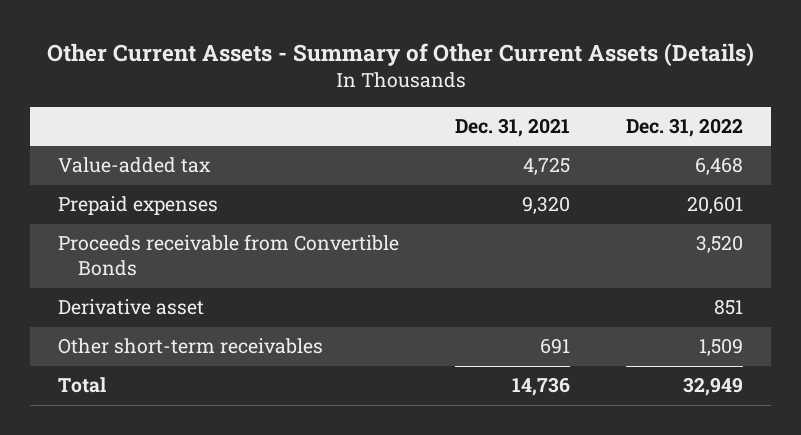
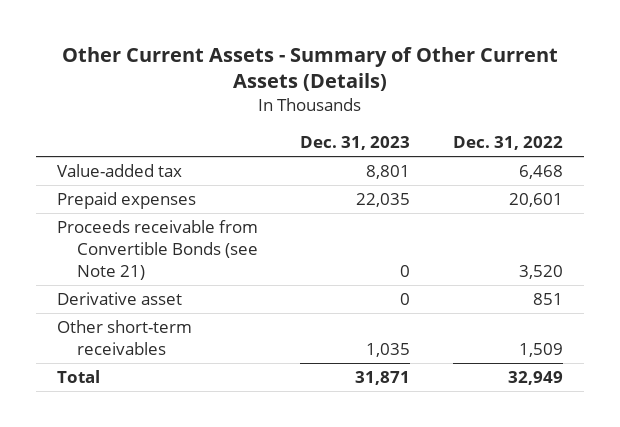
- | Dec. 31, 2021 | Dec. 31, 2022
+ | Dec. 31, 2023 | Dec. 31, 2022
- Proceeds receivable from Convertible Bonds | | 3,520
+ Proceeds receivable from Convertible Bonds (see Note 21) | 0 | 3,520

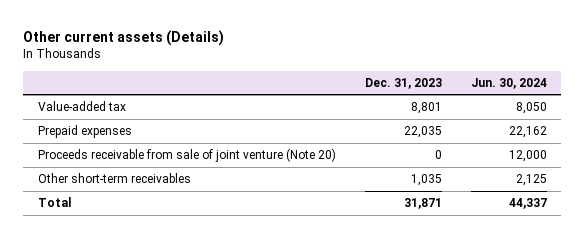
- Other Current Assets - Summary of Other Current Assets (Details)
+ Other current assets (Details)
- | Dec. 31, 2023 | Dec. 31, 2022
+ | Dec. 31, 2023 | Jun. 30, 2024
- Proceeds receivable from Convertible Bonds (see Note 21) | 0 | 3,520
- Derivative asset | 0 | 851
+ Proceeds receivable from sale of joint venture (Note 20) | 0 | 12,000

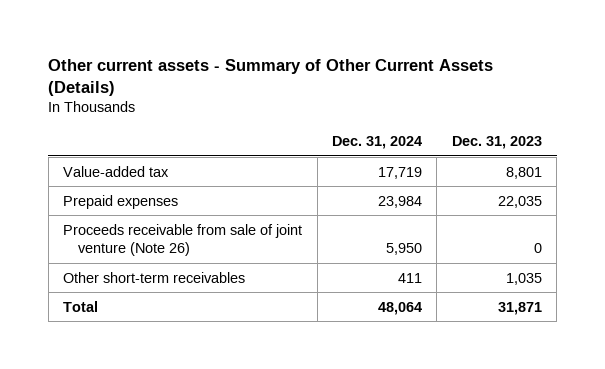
- Other current assets (Details)
+ Other current assets - Summary of Other Current Assets (Details)
- | Dec. 31, 2023 | Jun. 30, 2024
+ | Dec. 31, 2024 | Dec. 31, 2023
- Proceeds receivable from sale of joint venture (Note 20) | 0 | 12,000
+ Proceeds receivable from sale of joint venture (Note 26) | 5,950 | 0

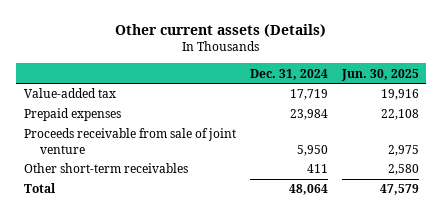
- Other current assets - Summary of Other Current Assets (Details)
+ Other current assets (Details)
- | Dec. 31, 2024 | Dec. 31, 2023
+ | Dec. 31, 2024 | Jun. 30, 2025
- Proceeds receivable from sale of joint venture (Note 26) | 5,950 | 0
+ Proceeds receivable from sale of joint venture | 5,950 | 2,975

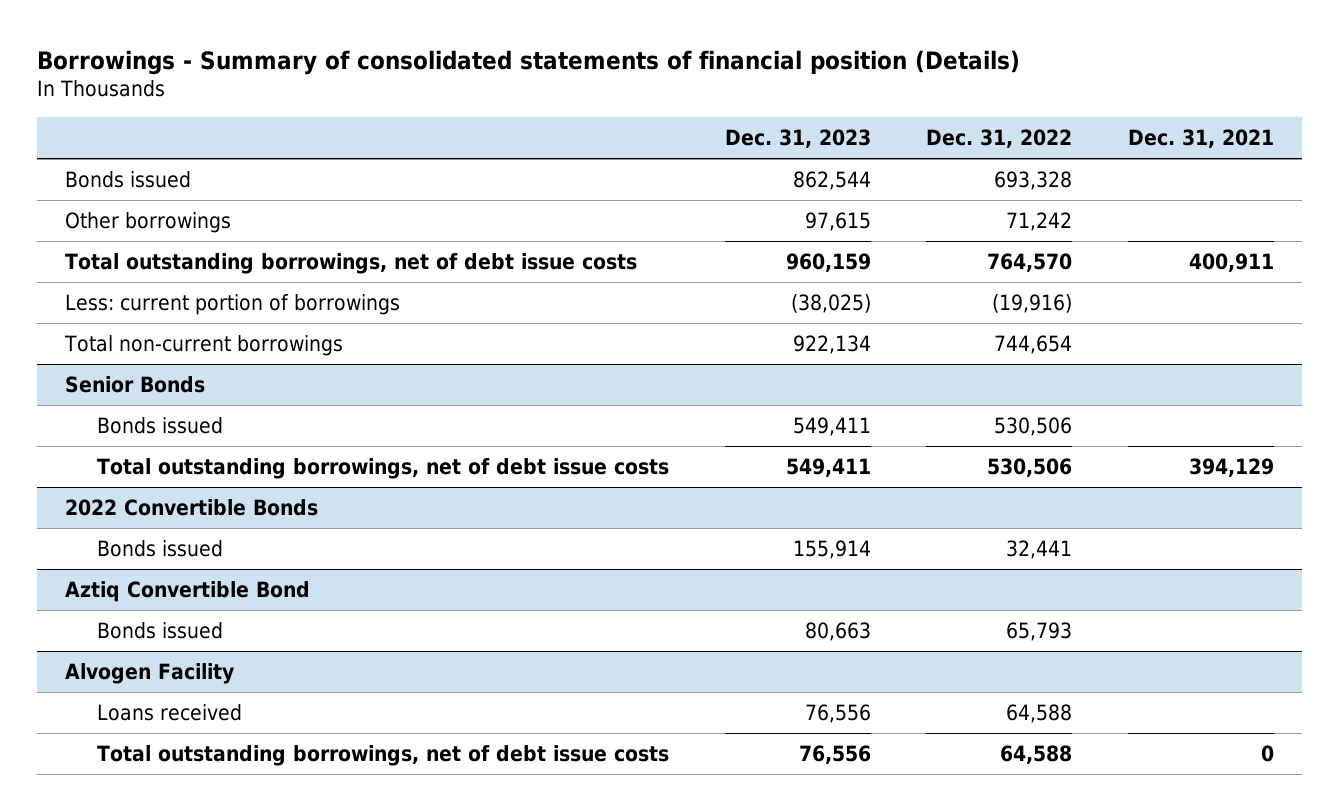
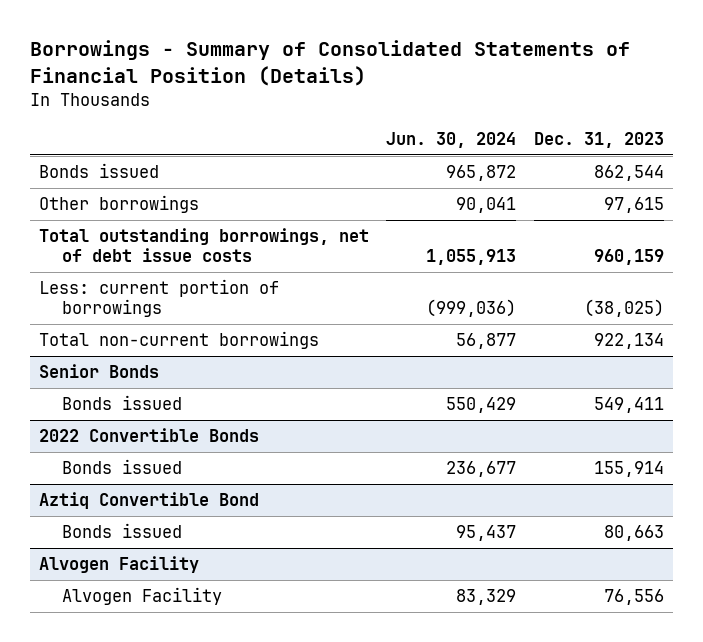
- Borrowings - Summary of consolidated statements of financial position (Details)
+ Borrowings - Summary of Consolidated Statements of Financial Position (Details)
- | Dec. 31, 2023 | Dec. 31, 2022 | Dec. 31, 2021
+ | Jun. 30, 2024 | Dec. 31, 2023
@ Senior Bonds
- Total outstanding borrowings, net of debt issue costs | 549,411 | 530,506 | 394,129
@ Alvogen Facility
- Loans received | 76,556 | 64,588 |
- Total outstanding borrowings, net of debt issue costs | 76,556 | 64,588 | 0
+ Alvogen Facility | 83,329 | 76,556

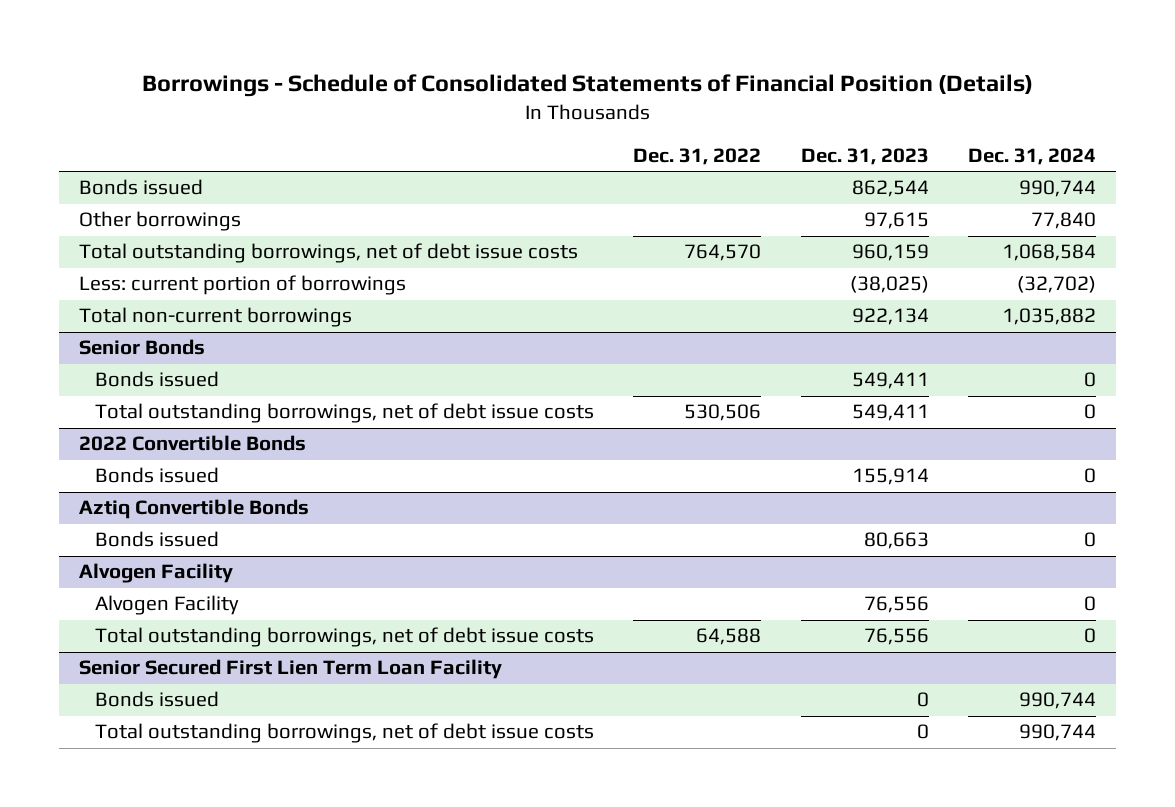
- Borrowings - Summary of Consolidated Statements of Financial Position (Details)
+ Borrowings - Schedule of Consolidated Statements of Financial Position (Details)
- | Jun. 30, 2024 | Dec. 31, 2023
+ | Dec. 31, 2022 | Dec. 31, 2023 | Dec. 31, 2024
@ Senior Bonds
+ Total outstanding borrowings, net of debt issue costs | 530,506 | 549,411 | 0
- Aztiq Convertible Bond
+ Aztiq Convertible Bonds
@ Alvogen Facility
+ Total outstanding borrowings, net of debt issue costs | 64,588 | 76,556 | 0
+ Senior Secured First Lien Term Loan Facility
+ Bonds issued | | 0 | 990,744
+ Total outstanding borrowings, net of debt issue costs | | 0 | 990,744

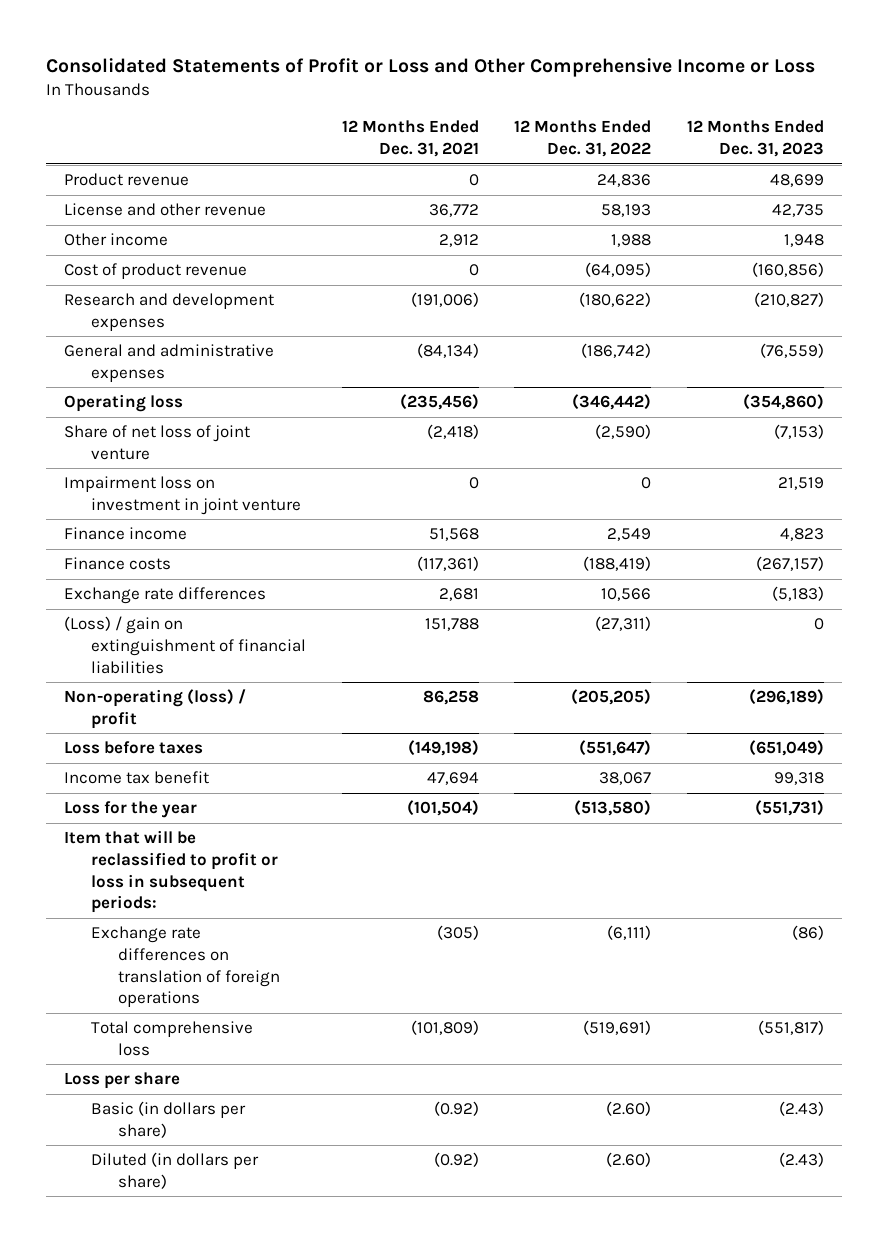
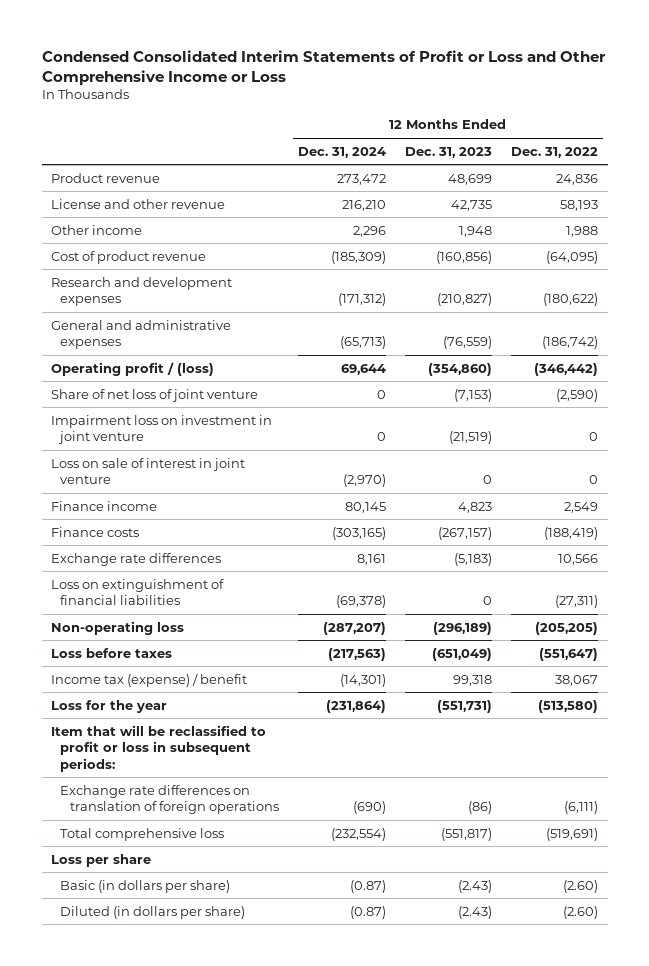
- Consolidated Statements of Profit or Loss and Other Comprehensive Income or Loss
+ Condensed Consolidated Interim Statements of Profit or Loss and Other Comprehensive Income or Loss
- | 12 Months Ended Dec. 31, 2021 | 12 Months Ended Dec. 31, 2022 | 12 Months Ended Dec. 31, 2023
+ | 12 Months Ended Dec. 31, 2024 | 12 Months Ended Dec. 31, 2023 | 12 Months Ended Dec. 31, 2022
- Operating loss | (235,456) | (346,442) | (354,860)
+ Operating profit / (loss) | 69,644 | (354,860) | (346,442)
- Impairment loss on investment in joint venture | 0 | 0 | 21,519
+ Impairment loss on investment in joint venture | 0 | (21,519) | 0
+ Loss on sale of interest in joint venture | (2,970) | 0 | 0
- (Loss) / gain on extinguishment of financial liabilities | 151,788 | (27,311) | 0
- Non-operating (loss) / profit | 86,258 | (205,205) | (296,189)
+ Loss on extinguishment of financial liabilities | (69,378) | 0 | (27,311)
+ Non-operating loss | (287,207) | (296,189) | (205,205)
- Income tax benefit | 47,694 | 38,067 | 99,318
+ Income tax (expense) / benefit | (14,301) | 99,318 | 38,067

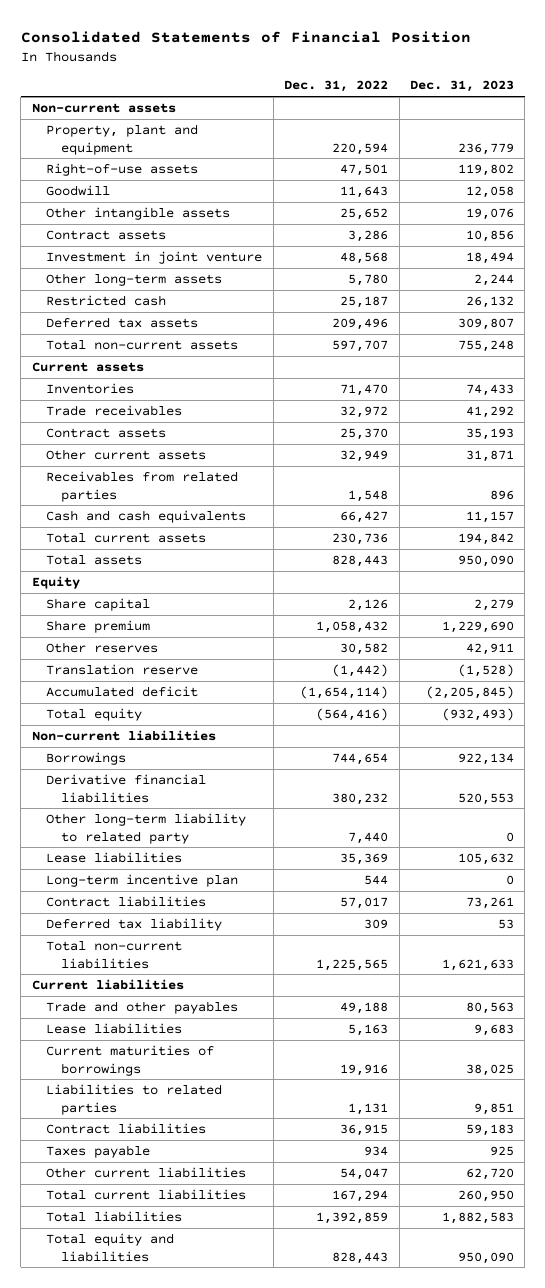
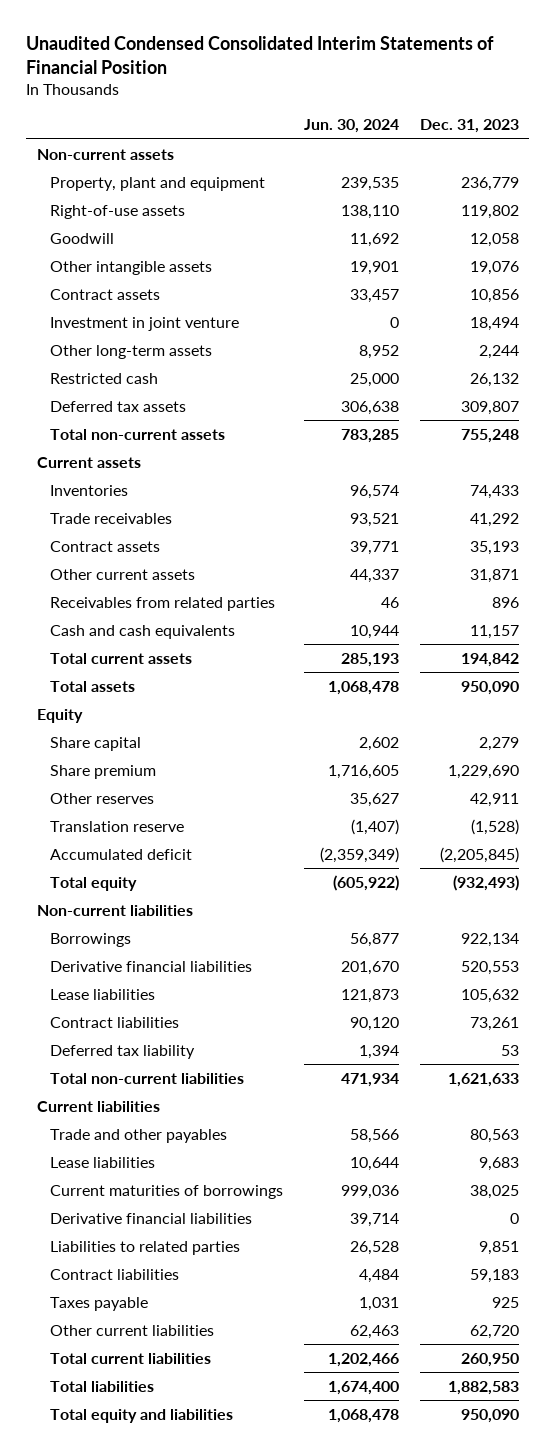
- Consolidated Statements of Financial Position
+ Unaudited Condensed Consolidated Interim Statements of Financial Position
- | Dec. 31, 2022 | Dec. 31, 2023
+ | Jun. 30, 2024 | Dec. 31, 2023
- Other long-term liability to related party | 7,440 | 0
- Long-term incentive plan | 544 | 0
+ Derivative financial liabilities | 39,714 | 0

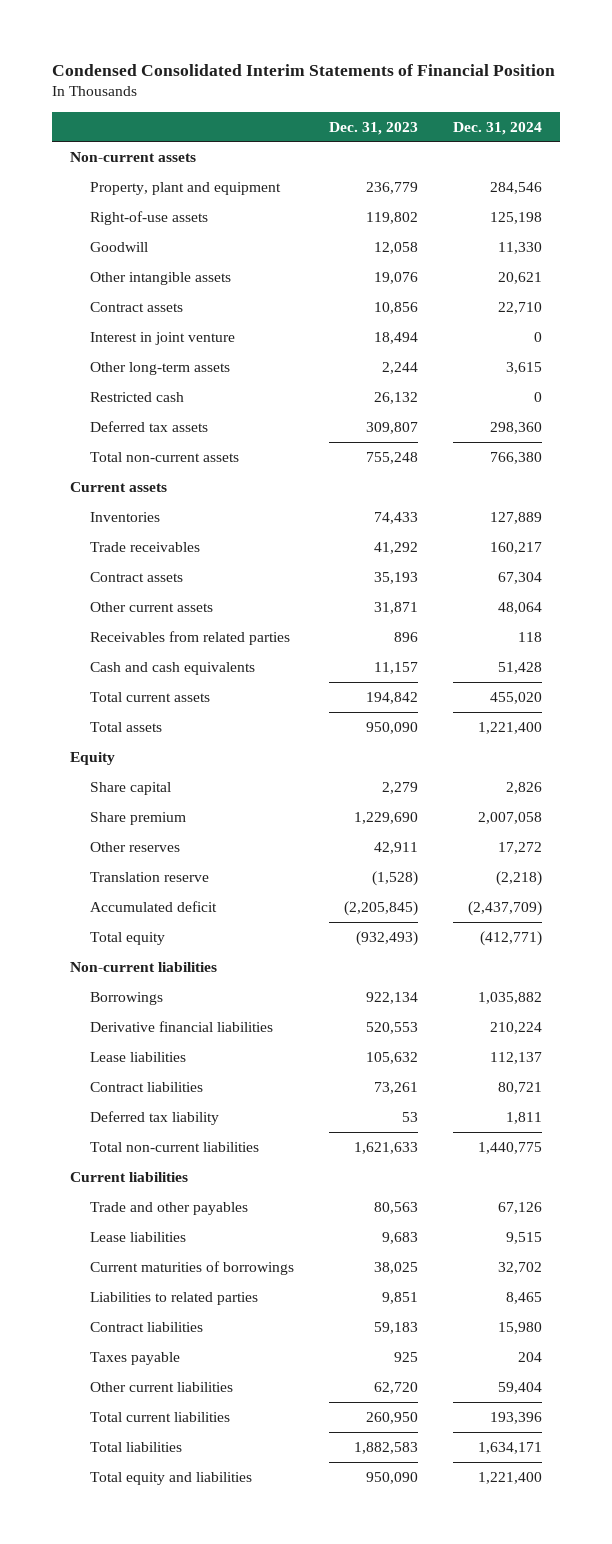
- Unaudited Condensed Consolidated Interim Statements of Financial Position
+ Condensed Consolidated Interim Statements of Financial Position
- | Jun. 30, 2024 | Dec. 31, 2023
+ | Dec. 31, 2023 | Dec. 31, 2024
- Investment in joint venture | 0 | 18,494
+ Interest in joint venture | 18,494 | 0
- Derivative financial liabilities | 39,714 | 0

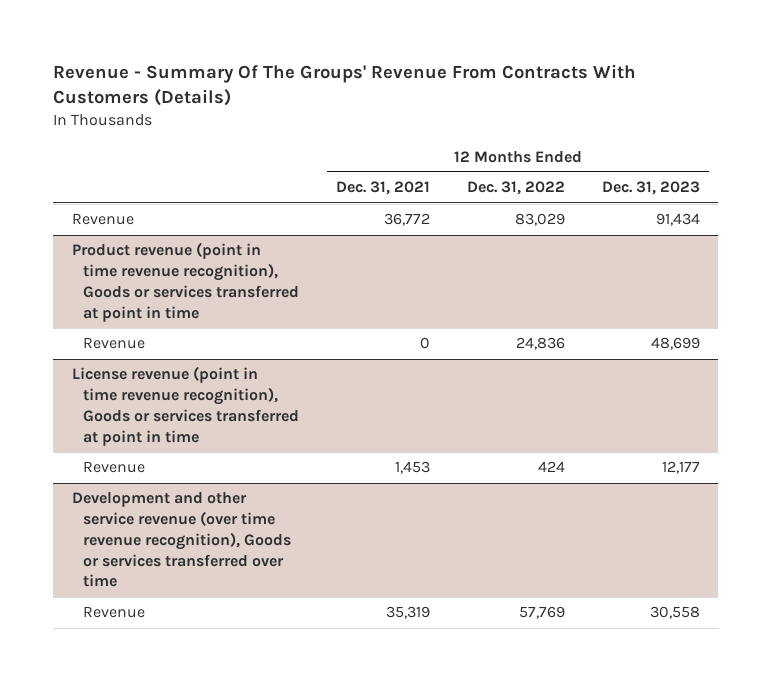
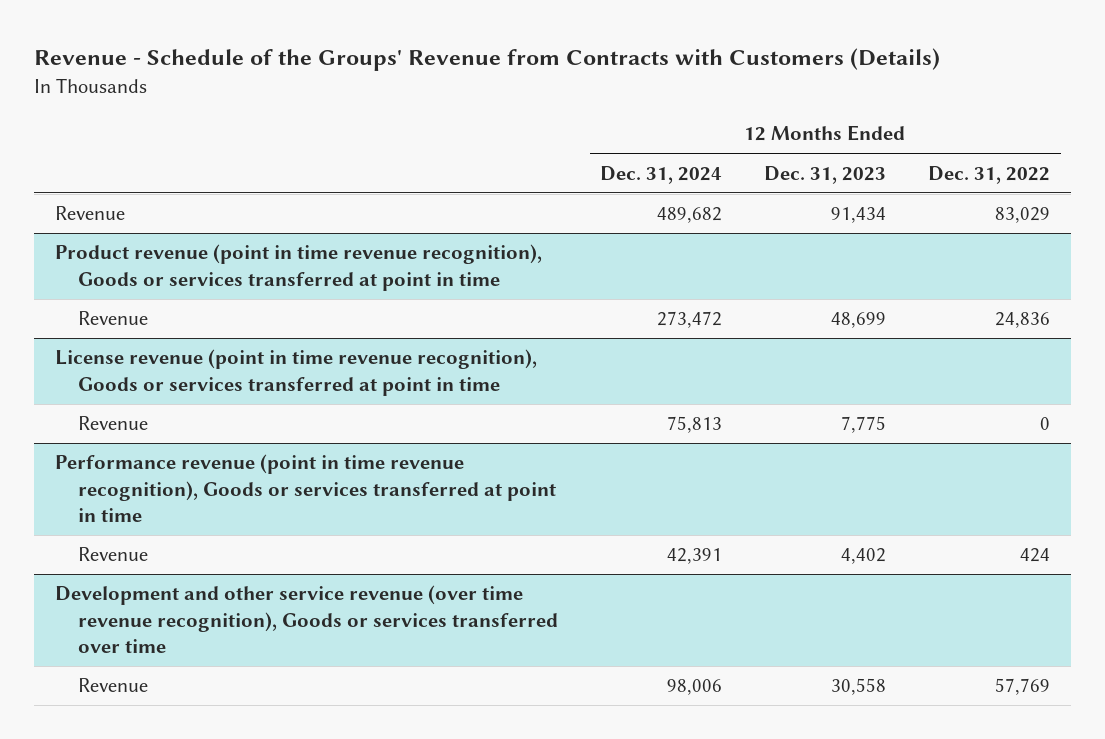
- Revenue - Summary Of The Groups' Revenue From Contracts With Customers (Details)
+ Revenue - Schedule of the Groups' Revenue from Contracts with Customers (Details)
- | 12 Months Ended Dec. 31, 2021 | 12 Months Ended Dec. 31, 2022 | 12 Months Ended Dec. 31, 2023
+ | 12 Months Ended Dec. 31, 2024 | 12 Months Ended Dec. 31, 2023 | 12 Months Ended Dec. 31, 2022
@ License revenue (point in time revenue recognition), Goods or services transferred at point in time
- Revenue | 1,453 | 424 | 12,177
+ Revenue | 75,813 | 7,775 | 0
+ Performance revenue (point in time revenue recognition), Goods or services transferred at point in time
+ Revenue | 42,391 | 4,402 | 424

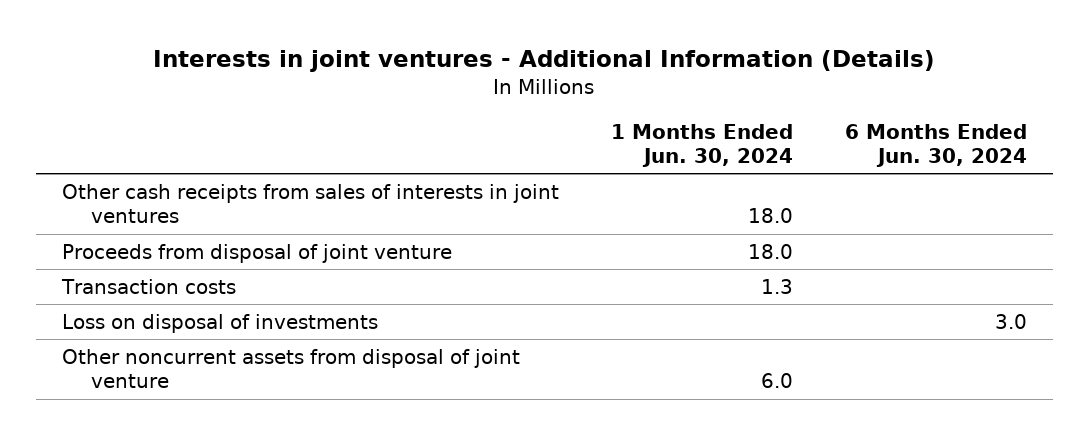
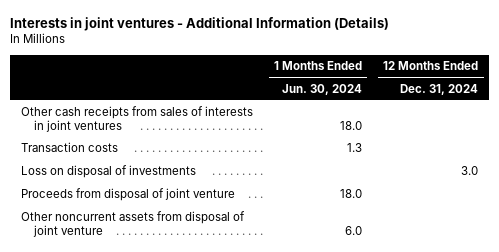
- | 1 Months Ended Jun. 30, 2024 | 6 Months Ended Jun. 30, 2024
+ | 1 Months Ended Jun. 30, 2024 | 12 Months Ended Dec. 31, 2024
moved down: Proceeds from disposal of joint venture | 18.0 |

